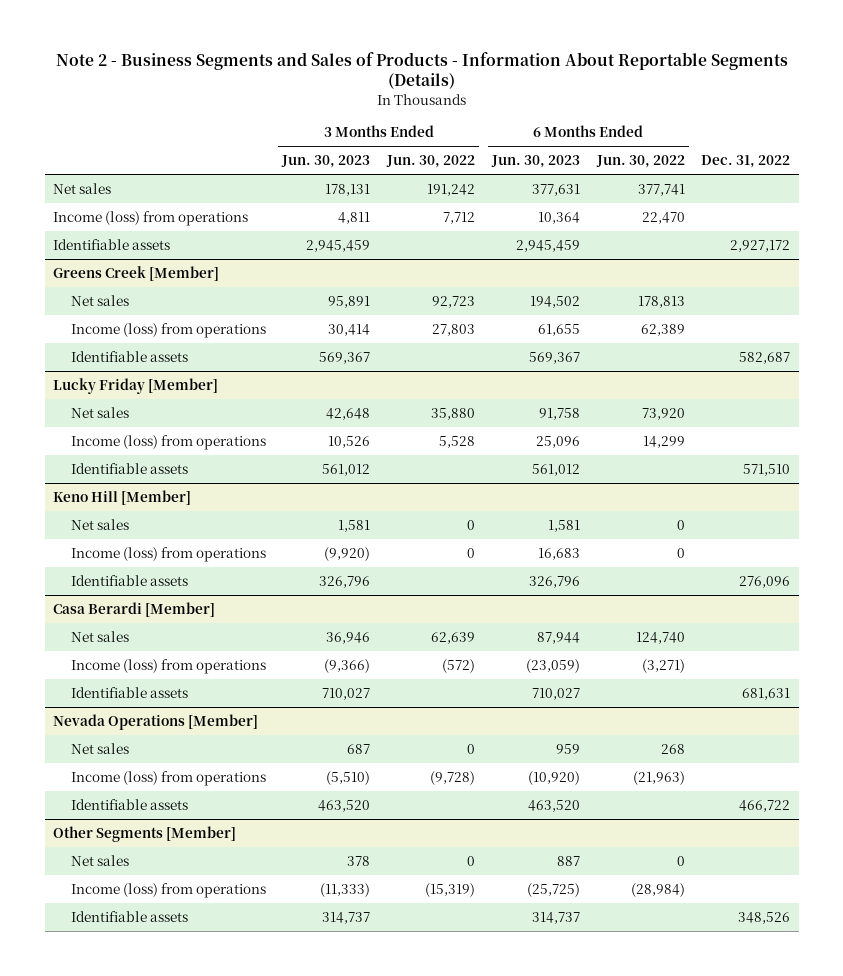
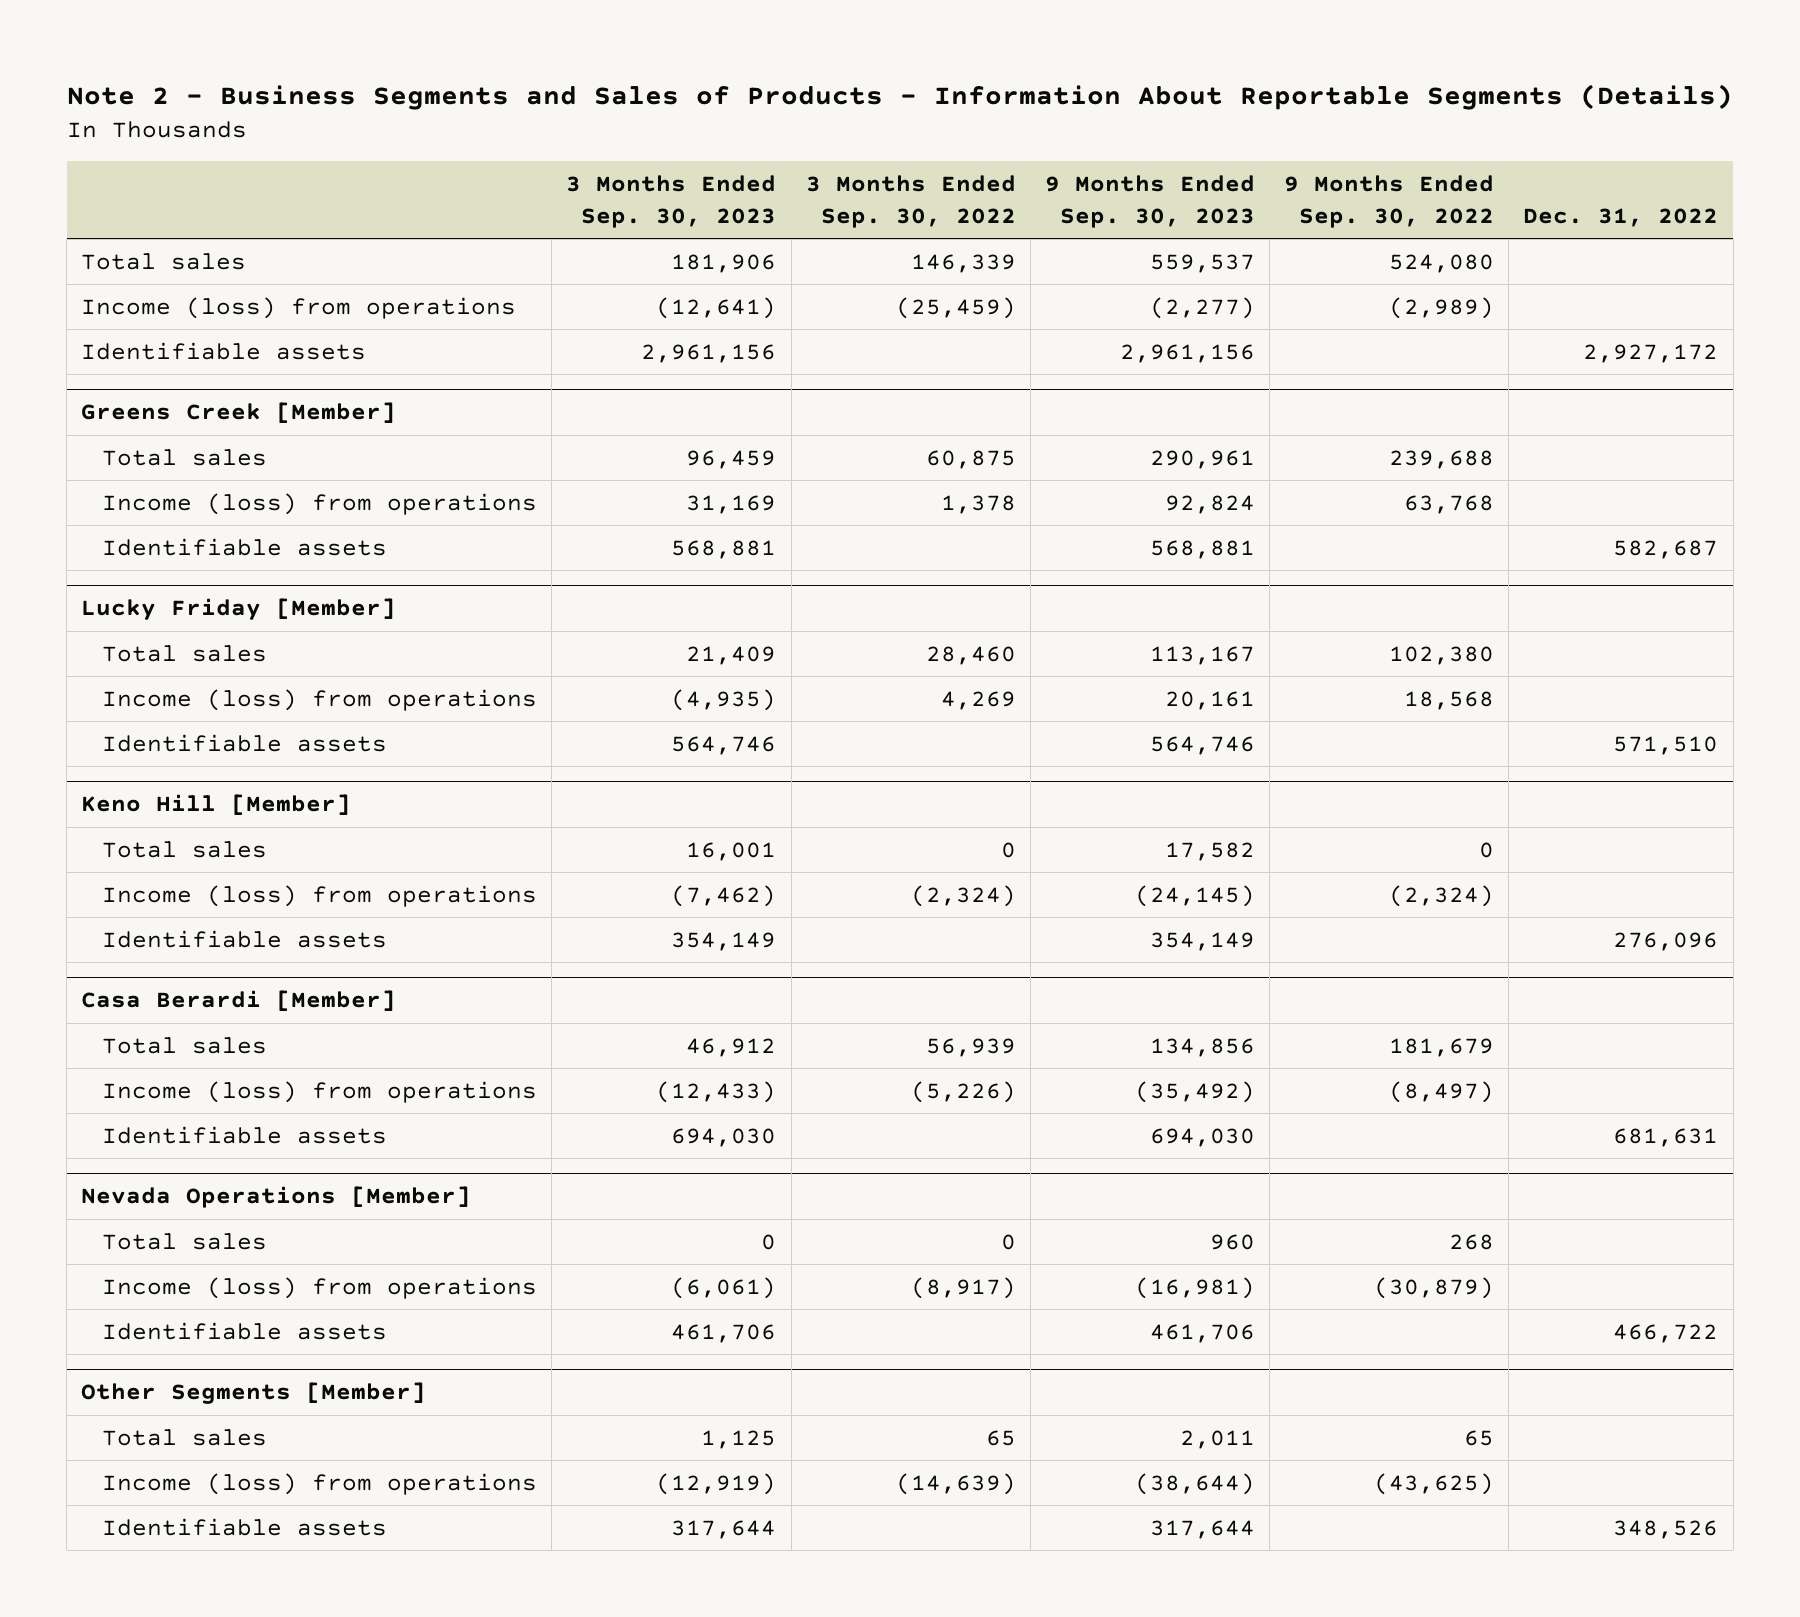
- | 3 Months Ended Jun. 30, 2023 | 3 Months Ended Jun. 30, 2022 | 6 Months Ended Jun. 30, 2023 | 6 Months Ended Jun. 30, 2022 | Dec. 31, 2022
+ | 3 Months Ended Sep. 30, 2023 | 3 Months Ended Sep. 30, 2022 | 9 Months Ended Sep. 30, 2023 | 9 Months Ended Sep. 30, 2022 | Dec. 31, 2022
- Net sales | 178,131 | 191,242 | 377,631 | 377,741 |
+ Total sales | 181,906 | 146,339 | 559,537 | 524,080 |
@ Greens Creek [Member]
- Net sales | 95,891 | 92,723 | 194,502 | 178,813 |
+ Total sales | 96,459 | 60,875 | 290,961 | 239,688 |
@ Lucky Friday [Member]
- Net sales | 42,648 | 35,880 | 91,758 | 73,920 |
+ Total sales | 21,409 | 28,460 | 113,167 | 102,380 |
@ Keno Hill [Member]
- Net sales | 1,581 | 0 | 1,581 | 0 |
+ Total sales | 16,001 | 0 | 17,582 | 0 |
@ Casa Berardi [Member]
- Net sales | 36,946 | 62,639 | 87,944 | 124,740 |
+ Total sales | 46,912 | 56,939 | 134,856 | 181,679 |
@ Nevada Operations [Member]
- Net sales | 687 | 0 | 959 | 268 |
+ Total sales | 0 | 0 | 960 | 268 |
@ Other Segments [Member]
- Net sales | 378 | 0 | 887 | 0 |
+ Total sales | 1,125 | 65 | 2,011 | 65 |

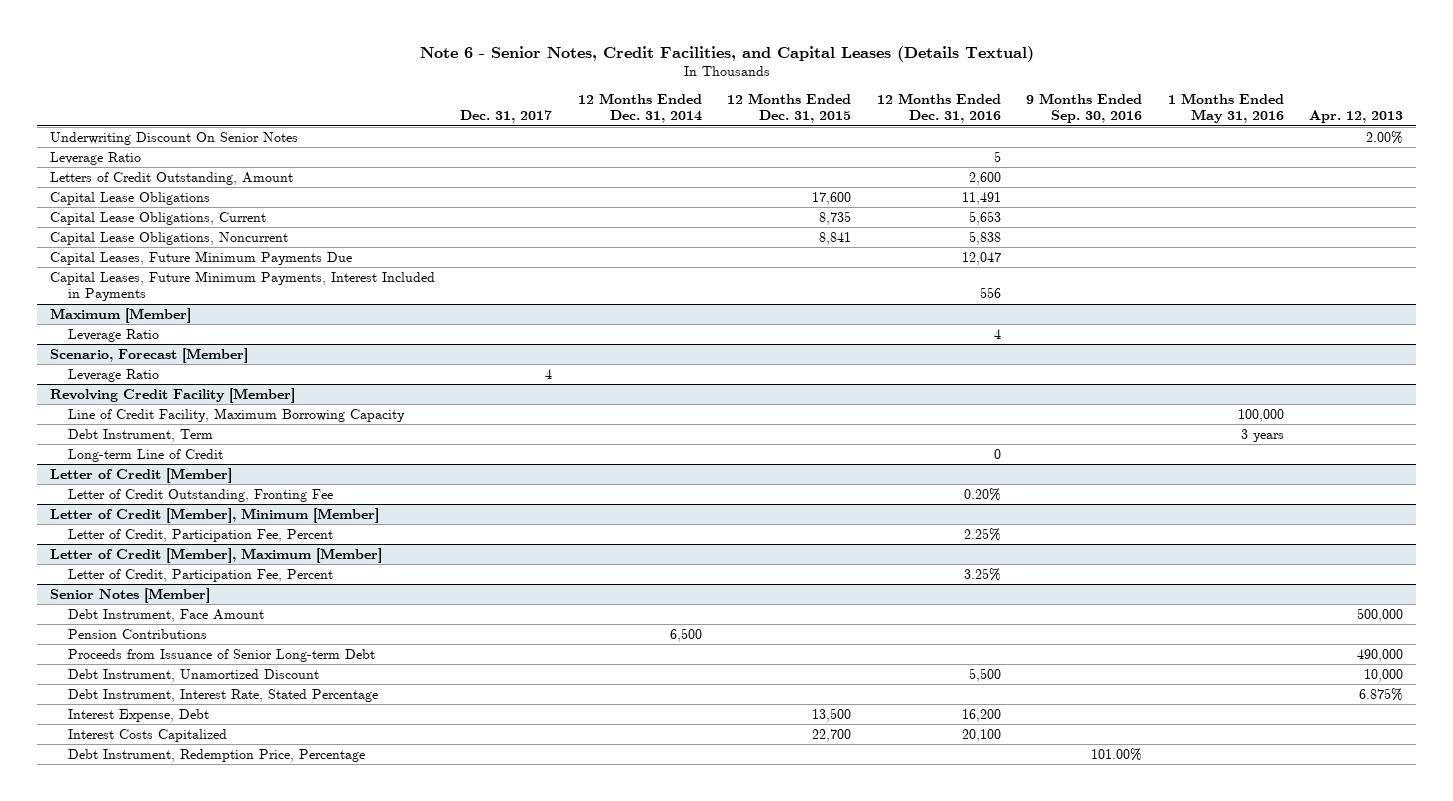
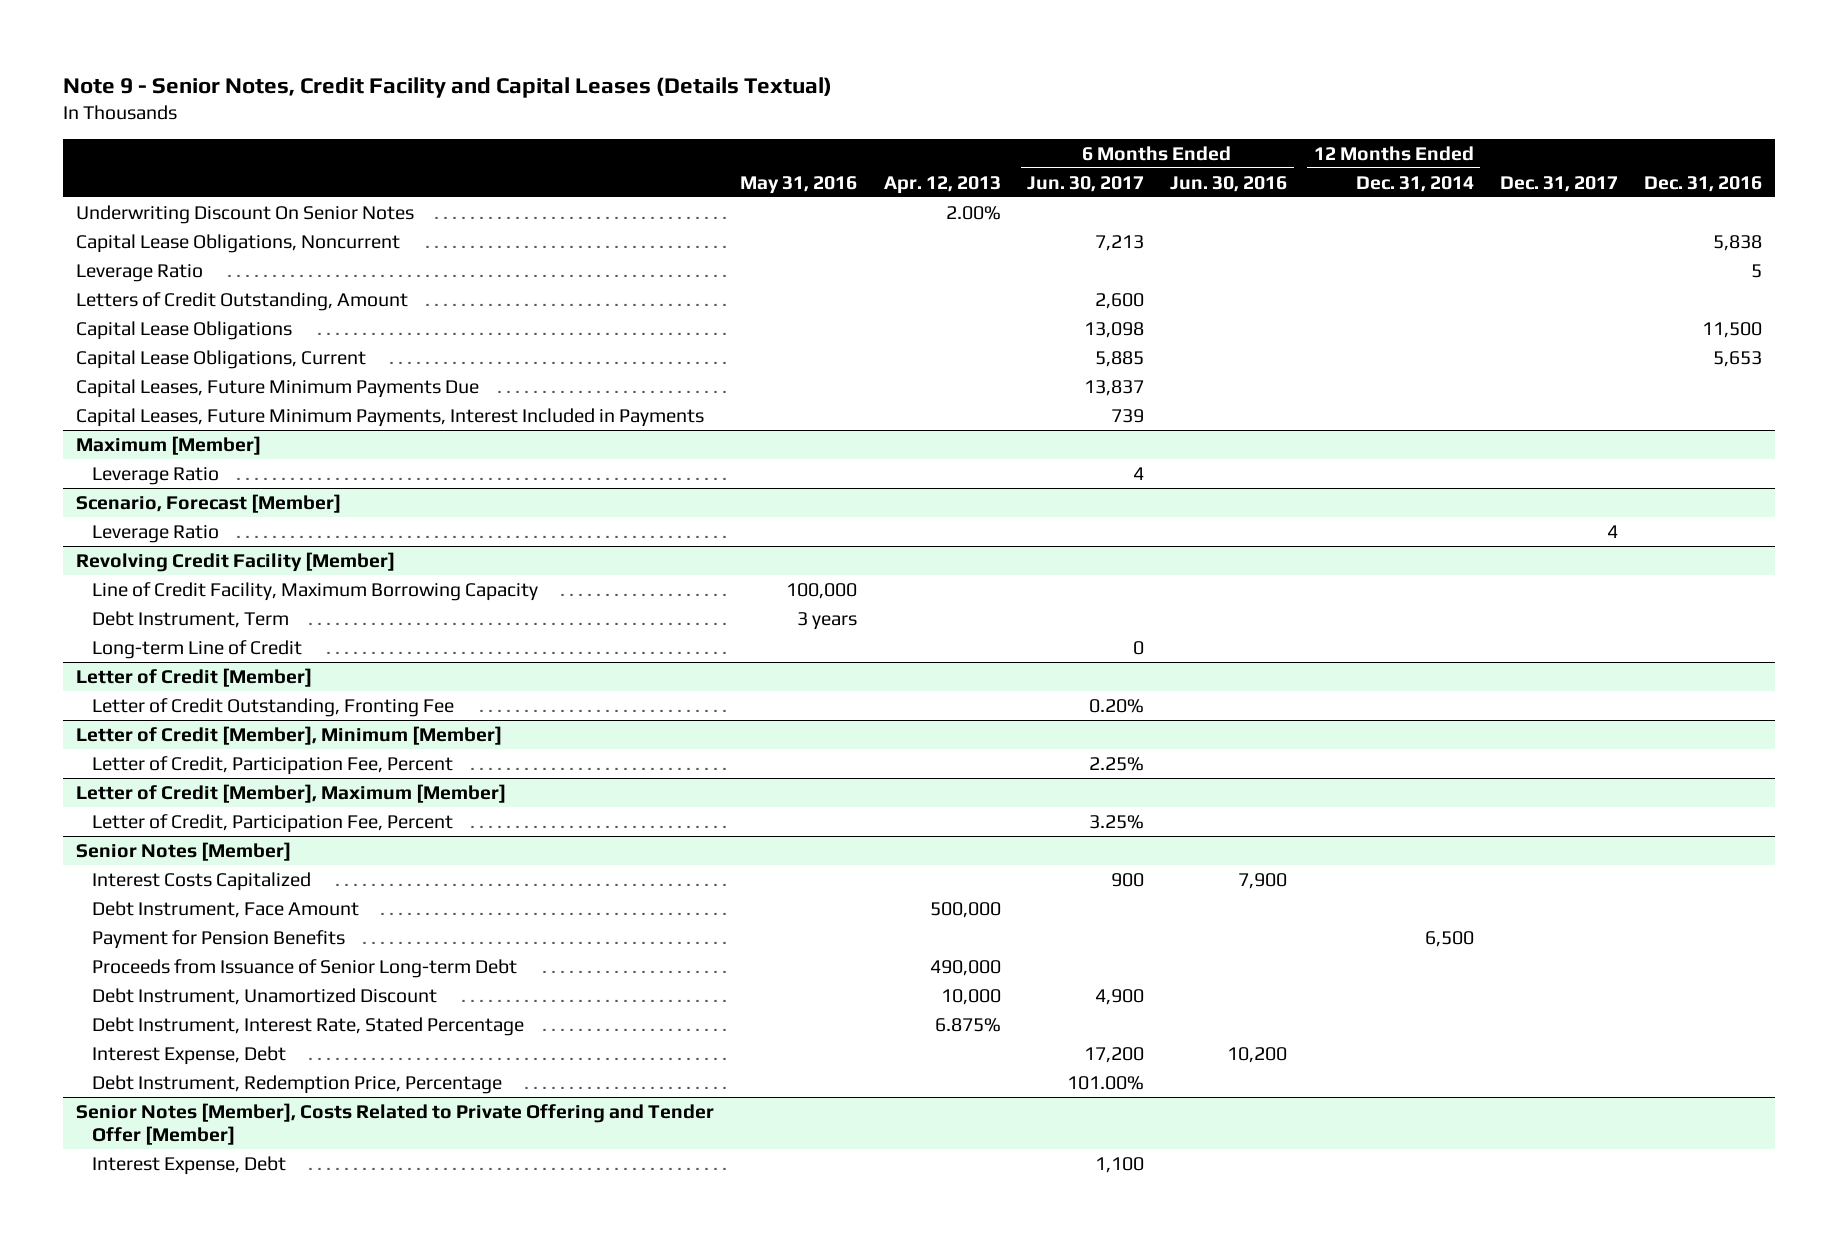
- Note 6 - Senior Notes, Credit Facilities, and Capital Leases (Details Textual)
+ Note 9 - Senior Notes, Credit Facility and Capital Leases (Details Textual)
- | Dec. 31, 2017 | 12 Months Ended Dec. 31, 2014 | 12 Months Ended Dec. 31, 2015 | 12 Months Ended Dec. 31, 2016 | 9 Months Ended Sep. 30, 2016 | 1 Months Ended May 31, 2016 | Apr. 12, 2013
+ | May 31, 2016 | Apr. 12, 2013 | 6 Months Ended Jun. 30, 2017 | 6 Months Ended Jun. 30, 2016 | 12 Months Ended Dec. 31, 2014 | Dec. 31, 2017 | Dec. 31, 2016
moved up: Capital Lease Obligations, Noncurrent | | | 7,213 | | | | 5,838
@ Senior Notes [Member]
moved up: Interest Costs Capitalized | | | 900 | 7,900 | | |
- Pension Contributions | | 6,500 | | | | |
+ Payment for Pension Benefits | | | | | 6,500 | |
+ Senior Notes [Member], Costs Related to Private Offering and Tender Offer [Member]
+ Interest Expense, Debt | | | 1,100 | | | |

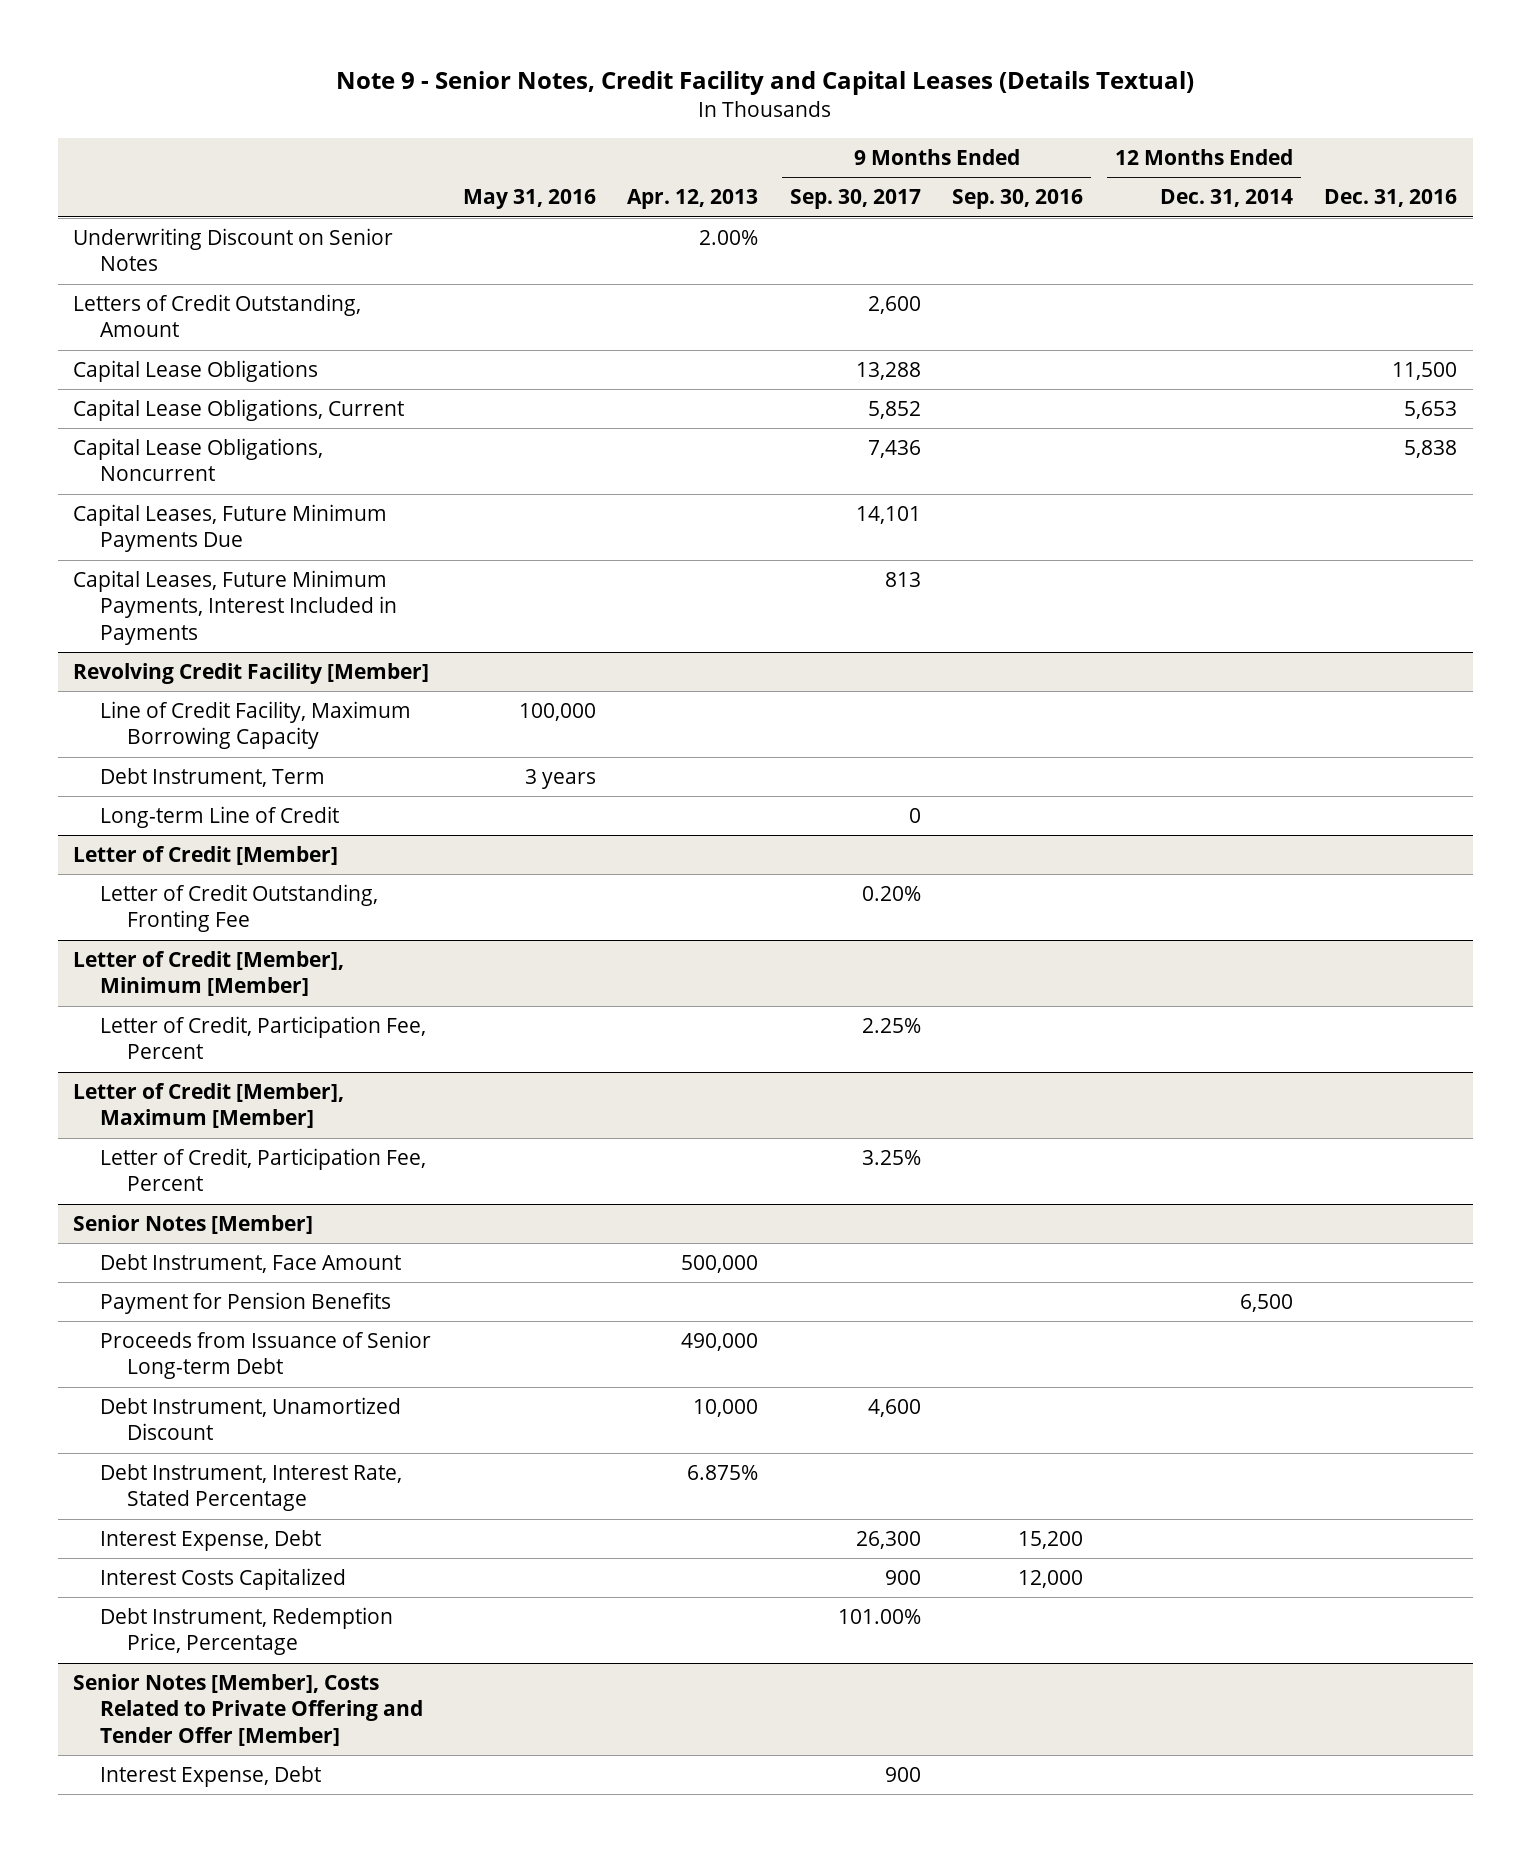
- | May 31, 2016 | Apr. 12, 2013 | 6 Months Ended Jun. 30, 2017 | 6 Months Ended Jun. 30, 2016 | 12 Months Ended Dec. 31, 2014 | Dec. 31, 2017 | Dec. 31, 2016
+ | May 31, 2016 | Apr. 12, 2013 | 9 Months Ended Sep. 30, 2017 | 9 Months Ended Sep. 30, 2016 | 12 Months Ended Dec. 31, 2014 | Dec. 31, 2016
- Underwriting Discount On Senior Notes | | 2.00% | | | | |
- Leverage Ratio | | | | | | | 5
+ Underwriting Discount on Senior Notes | | 2.00% | | | |
moved down: Capital Lease Obligations, Noncurrent | | | 7,436 | | | 5,838
- Maximum [Member]
- Leverage Ratio | | | 4 | | | |
- Scenario, Forecast [Member]
- Leverage Ratio | | | | | | 4 |
@ Senior Notes [Member]
moved down: Interest Costs Capitalized | | | 900 | 12,000 | |

